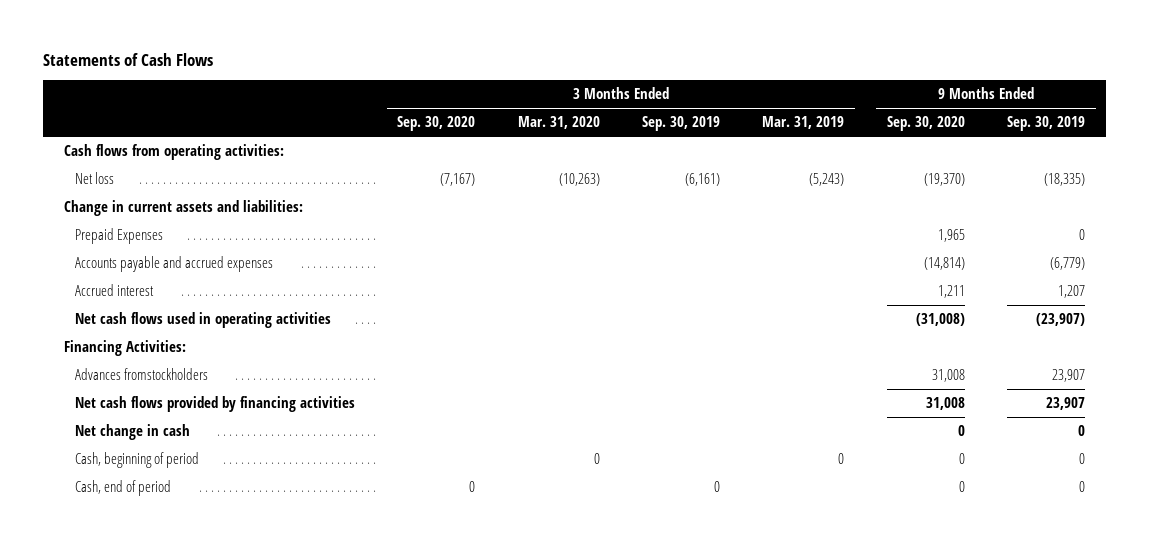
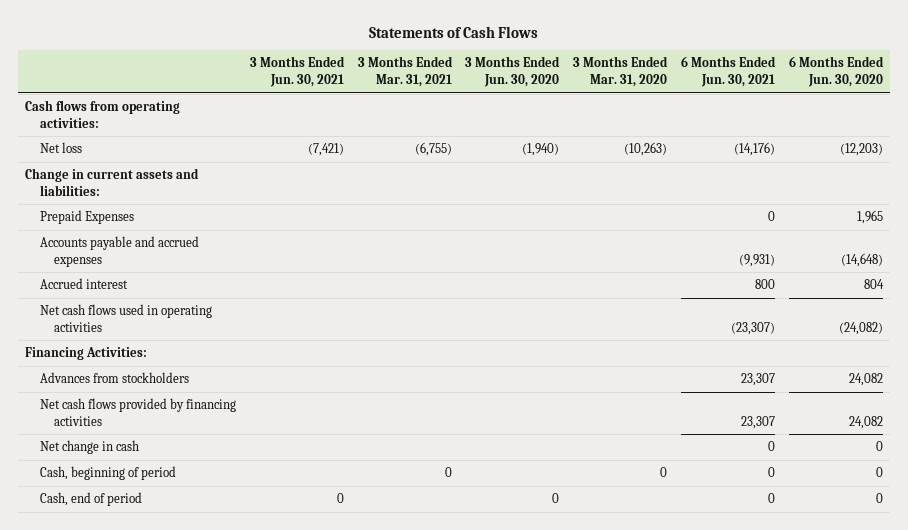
- | 3 Months Ended Sep. 30, 2020 | 3 Months Ended Mar. 31, 2020 | 3 Months Ended Sep. 30, 2019 | 3 Months Ended Mar. 31, 2019 | 9 Months Ended Sep. 30, 2020 | 9 Months Ended Sep. 30, 2019
+ | 3 Months Ended Jun. 30, 2021 | 3 Months Ended Mar. 31, 2021 | 3 Months Ended Jun. 30, 2020 | 3 Months Ended Mar. 31, 2020 | 6 Months Ended Jun. 30, 2021 | 6 Months Ended Jun. 30, 2020
- Advances fromstockholders | | | | | 31,008 | 23,907
+ Advances from stockholders | | | | | 23,307 | 24,082

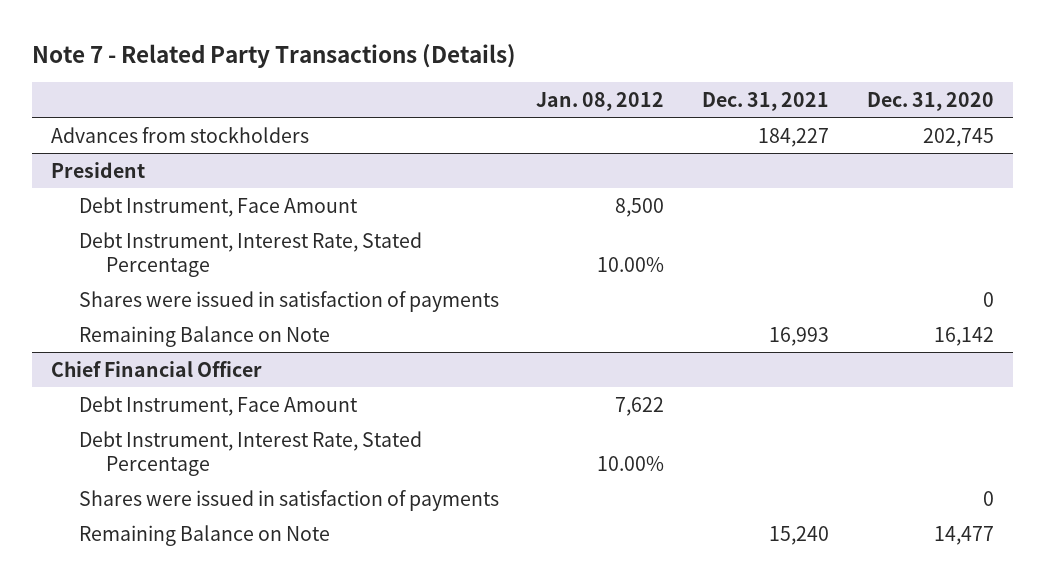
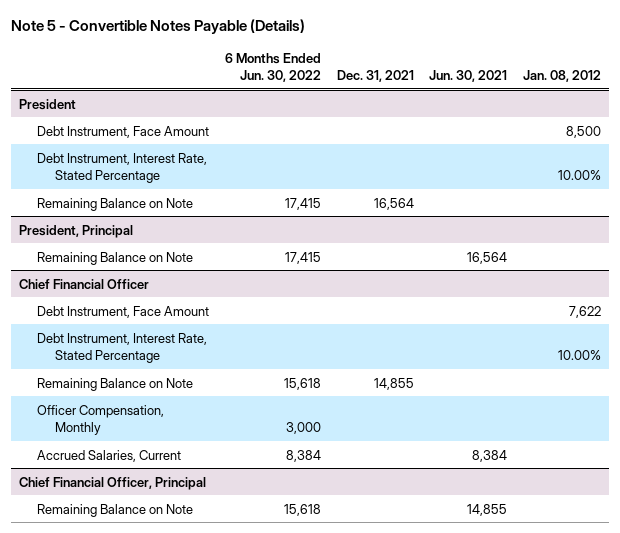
- Note 7 - Related Party Transactions (Details)
+ Note 5 - Convertible Notes Payable (Details)
- | Jan. 08, 2012 | Dec. 31, 2021 | Dec. 31, 2020
+ | 6 Months Ended Jun. 30, 2022 | Dec. 31, 2021 | Jun. 30, 2021 | Jan. 08, 2012
- Advances from stockholders | | 184,227 | 202,745
@ President
- Shares were issued in satisfaction of payments | | | 0
- Remaining Balance on Note | | 16,993 | 16,142
+ Remaining Balance on Note | 17,415 | 16,564 | |
+ President, Principal
+ Remaining Balance on Note | 17,415 | | 16,564 |
@ Chief Financial Officer
- Shares were issued in satisfaction of payments | | | 0
- Remaining Balance on Note | | 15,240 | 14,477
+ Remaining Balance on Note | 15,618 | 14,855 | |
+ Officer Compensation, Monthly | 3,000 | | |
+ Accrued Salaries, Current | 8,384 | | 8,384 |
+ Chief Financial Officer, Principal
+ Remaining Balance on Note | 15,618 | | 14,855 |

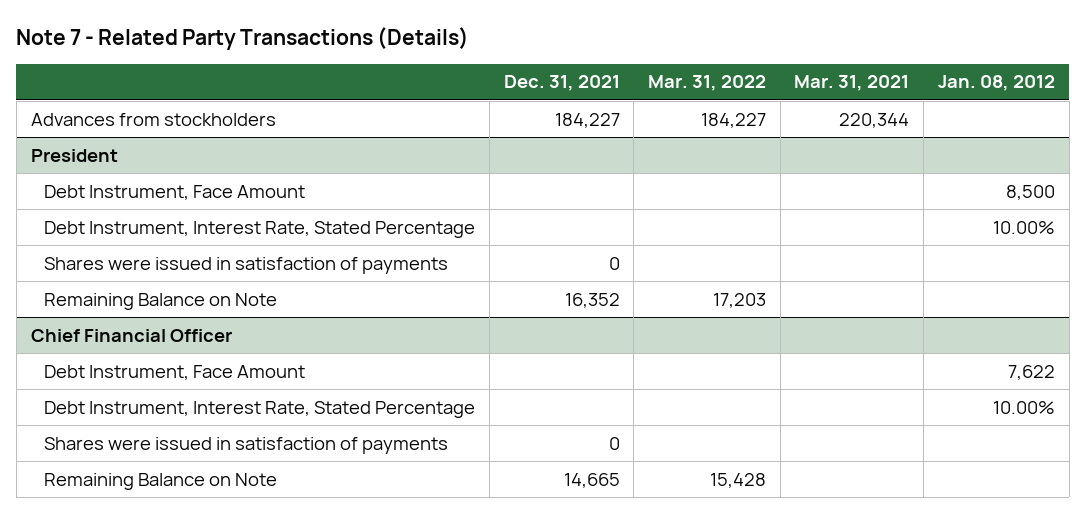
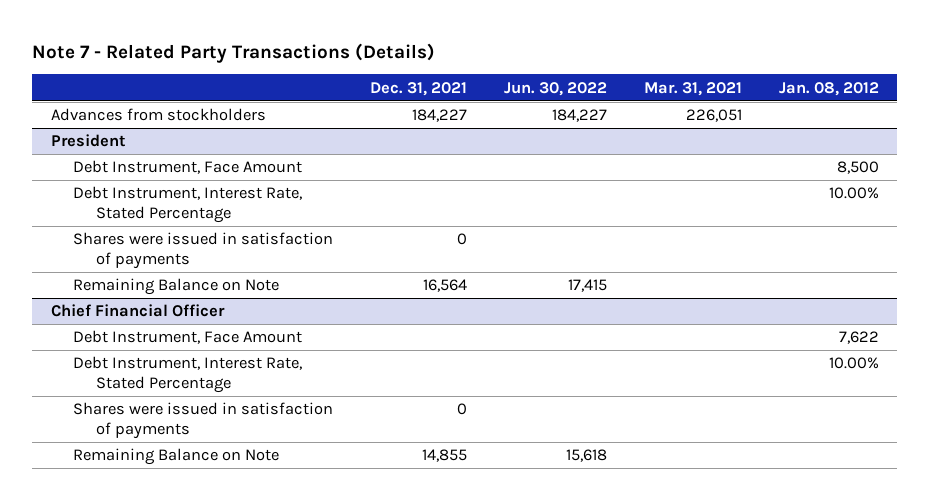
- | Dec. 31, 2021 | Mar. 31, 2022 | Mar. 31, 2021 | Jan. 08, 2012
+ | Dec. 31, 2021 | Jun. 30, 2022 | Mar. 31, 2021 | Jan. 08, 2012
- Advances from stockholders | 184,227 | 184,227 | 220,344 |
+ Advances from stockholders | 184,227 | 184,227 | 226,051 |
@ President
- Remaining Balance on Note | 16,352 | 17,203 | |
+ Remaining Balance on Note | 16,564 | 17,415 | |
@ Chief Financial Officer
- Remaining Balance on Note | 14,665 | 15,428 | |
+ Remaining Balance on Note | 14,855 | 15,618 | |

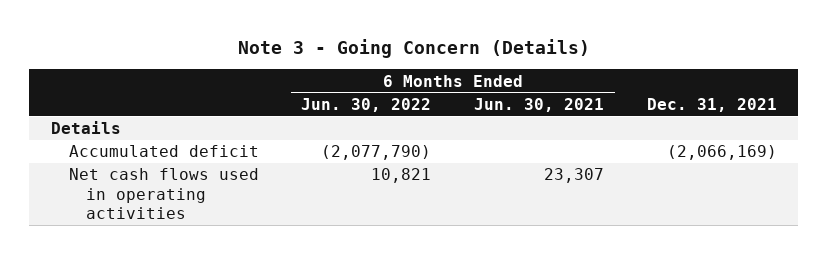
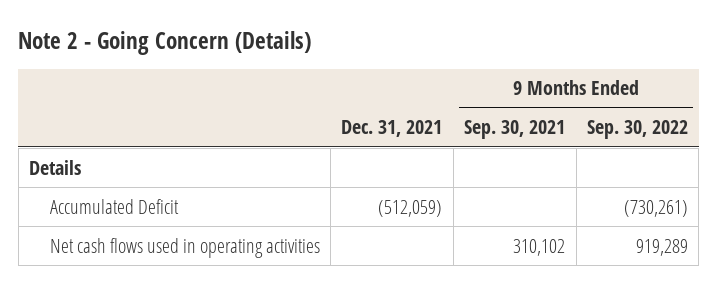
- Note 3 - Going Concern (Details)
+ Note 2 - Going Concern (Details)
- | 6 Months Ended Jun. 30, 2022 | 6 Months Ended Jun. 30, 2021 | Dec. 31, 2021
+ | Dec. 31, 2021 | 9 Months Ended Sep. 30, 2021 | 9 Months Ended Sep. 30, 2022
- Accumulated deficit | (2,077,790) | | (2,066,169)
+ Accumulated Deficit | (512,059) | | (730,261)

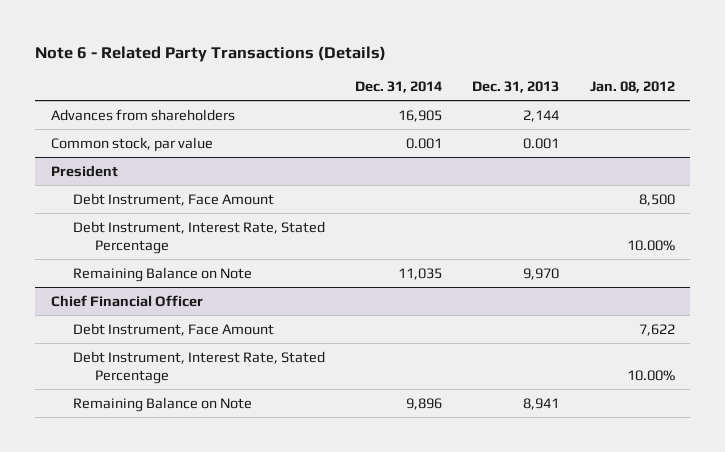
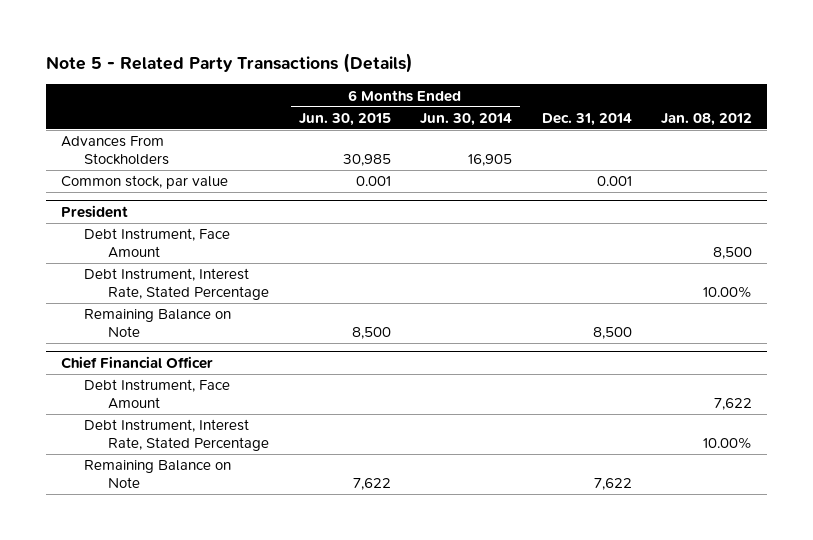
- Note 6 - Related Party Transactions (Details)
+ Note 5 - Related Party Transactions (Details)
- | Dec. 31, 2014 | Dec. 31, 2013 | Jan. 08, 2012
+ | 6 Months Ended Jun. 30, 2015 | 6 Months Ended Jun. 30, 2014 | Dec. 31, 2014 | Jan. 08, 2012
- Advances from shareholders | 16,905 | 2,144 |
+ Advances From Stockholders | 30,985 | 16,905 | |
@ President
- Remaining Balance on Note | 11,035 | 9,970 |
+ Remaining Balance on Note | 8,500 | | 8,500 |
@ Chief Financial Officer
- Remaining Balance on Note | 9,896 | 8,941 |
+ Remaining Balance on Note | 7,622 | | 7,622 |

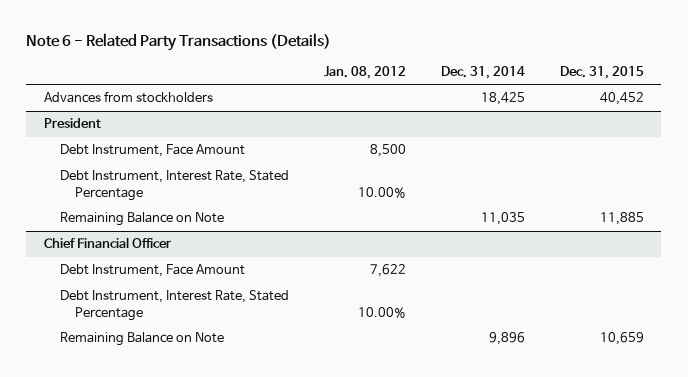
- Note 5 - Related Party Transactions (Details)
+ Note 6 - Related Party Transactions (Details)
- | 6 Months Ended Jun. 30, 2015 | 6 Months Ended Jun. 30, 2014 | Dec. 31, 2014 | Jan. 08, 2012
+ | Jan. 08, 2012 | Dec. 31, 2014 | Dec. 31, 2015
- Advances From Stockholders | 30,985 | 16,905 | |
- Common stock, par value | 0.001 | | 0.001 |
+ Advances from stockholders | | 18,425 | 40,452
@ President
- Remaining Balance on Note | 8,500 | | 8,500 |
+ Remaining Balance on Note | | 11,035 | 11,885
@ Chief Financial Officer
- Remaining Balance on Note | 7,622 | | 7,622 |
+ Remaining Balance on Note | | 9,896 | 10,659

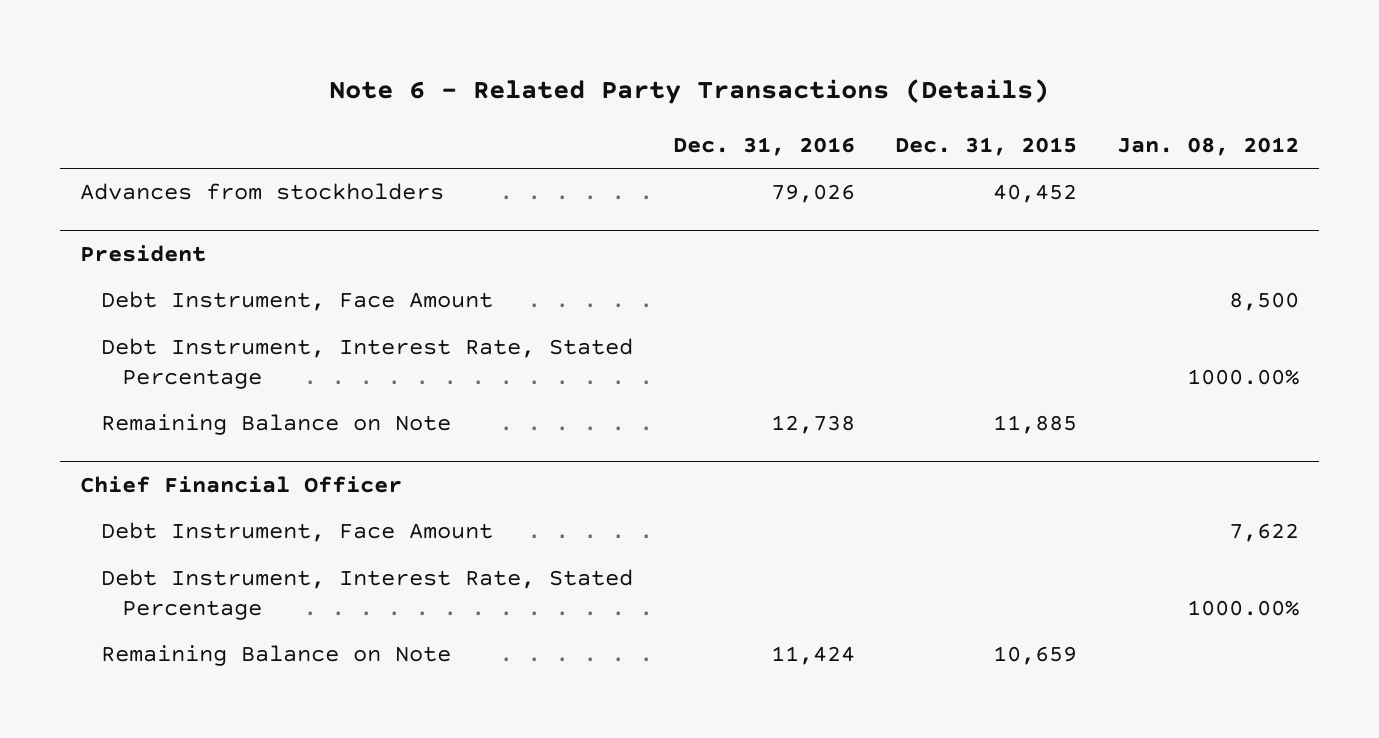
- | Jan. 08, 2012 | Dec. 31, 2014 | Dec. 31, 2015
+ | Dec. 31, 2016 | Dec. 31, 2015 | Jan. 08, 2012
@ President
- Debt Instrument, Interest Rate, Stated Percentage | 10.00% | |
+ Debt Instrument, Interest Rate, Stated Percentage | | | 1000.00%
@ Chief Financial Officer
- Debt Instrument, Interest Rate, Stated Percentage | 10.00% | |
+ Debt Instrument, Interest Rate, Stated Percentage | | | 1000.00%

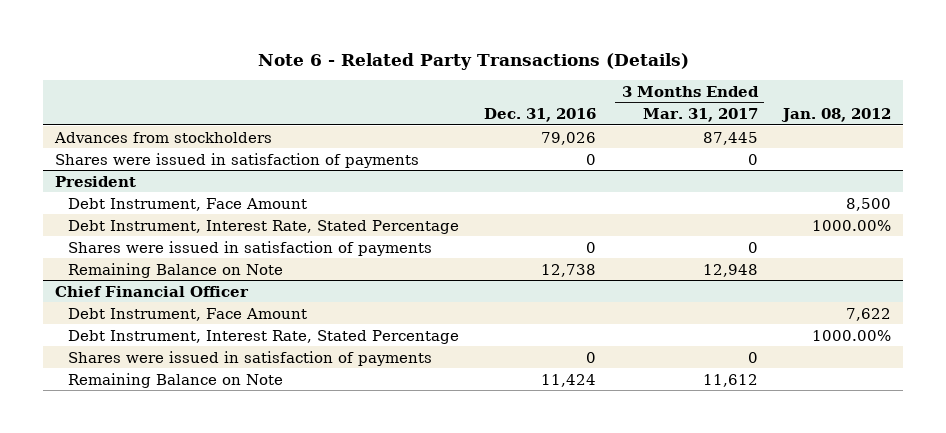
- | Dec. 31, 2016 | Dec. 31, 2015 | Jan. 08, 2012
+ | Dec. 31, 2016 | 3 Months Ended Mar. 31, 2017 | Jan. 08, 2012
+ Shares were issued in satisfaction of payments | 0 | 0 |
@ President
+ Shares were issued in satisfaction of payments | 0 | 0 |
@ Chief Financial Officer
+ Shares were issued in satisfaction of payments | 0 | 0 |

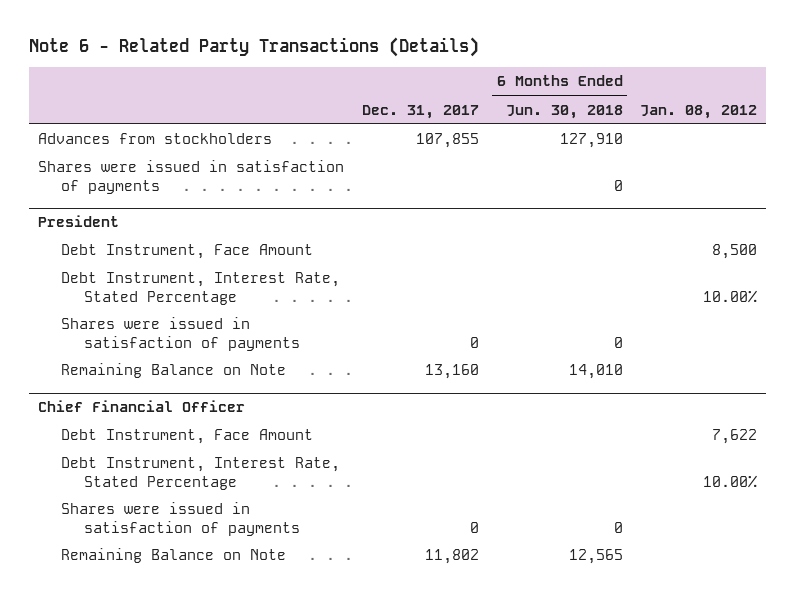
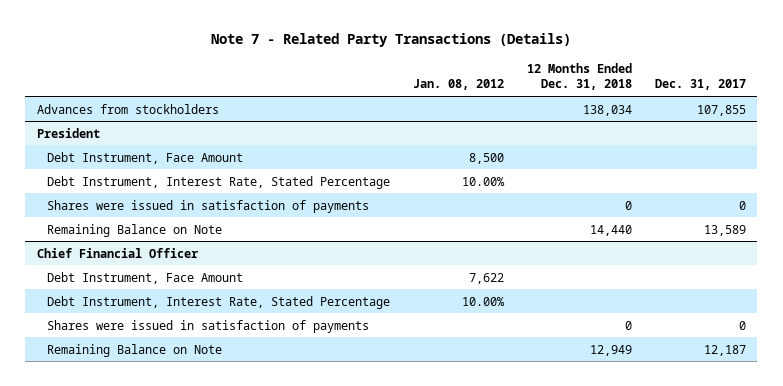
- Note 6 - Related Party Transactions (Details)
+ Note 7 - Related Party Transactions (Details)
- | Dec. 31, 2017 | 6 Months Ended Jun. 30, 2018 | Jan. 08, 2012
+ | Jan. 08, 2012 | 12 Months Ended Dec. 31, 2018 | Dec. 31, 2017
- Shares were issued in satisfaction of payments | | 0 |
@ President
- Remaining Balance on Note | 13,160 | 14,010 |
+ Remaining Balance on Note | | 14,440 | 13,589
@ Chief Financial Officer
- Remaining Balance on Note | 11,802 | 12,565 |
+ Remaining Balance on Note | | 12,949 | 12,187

